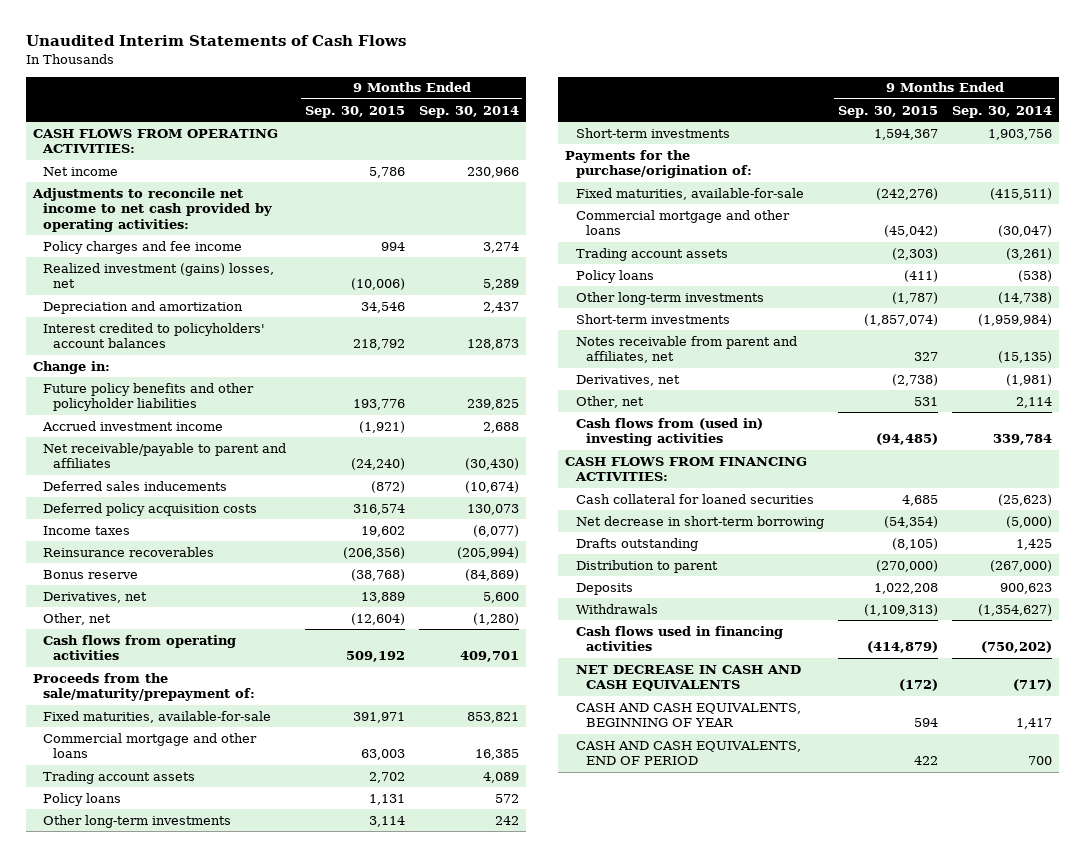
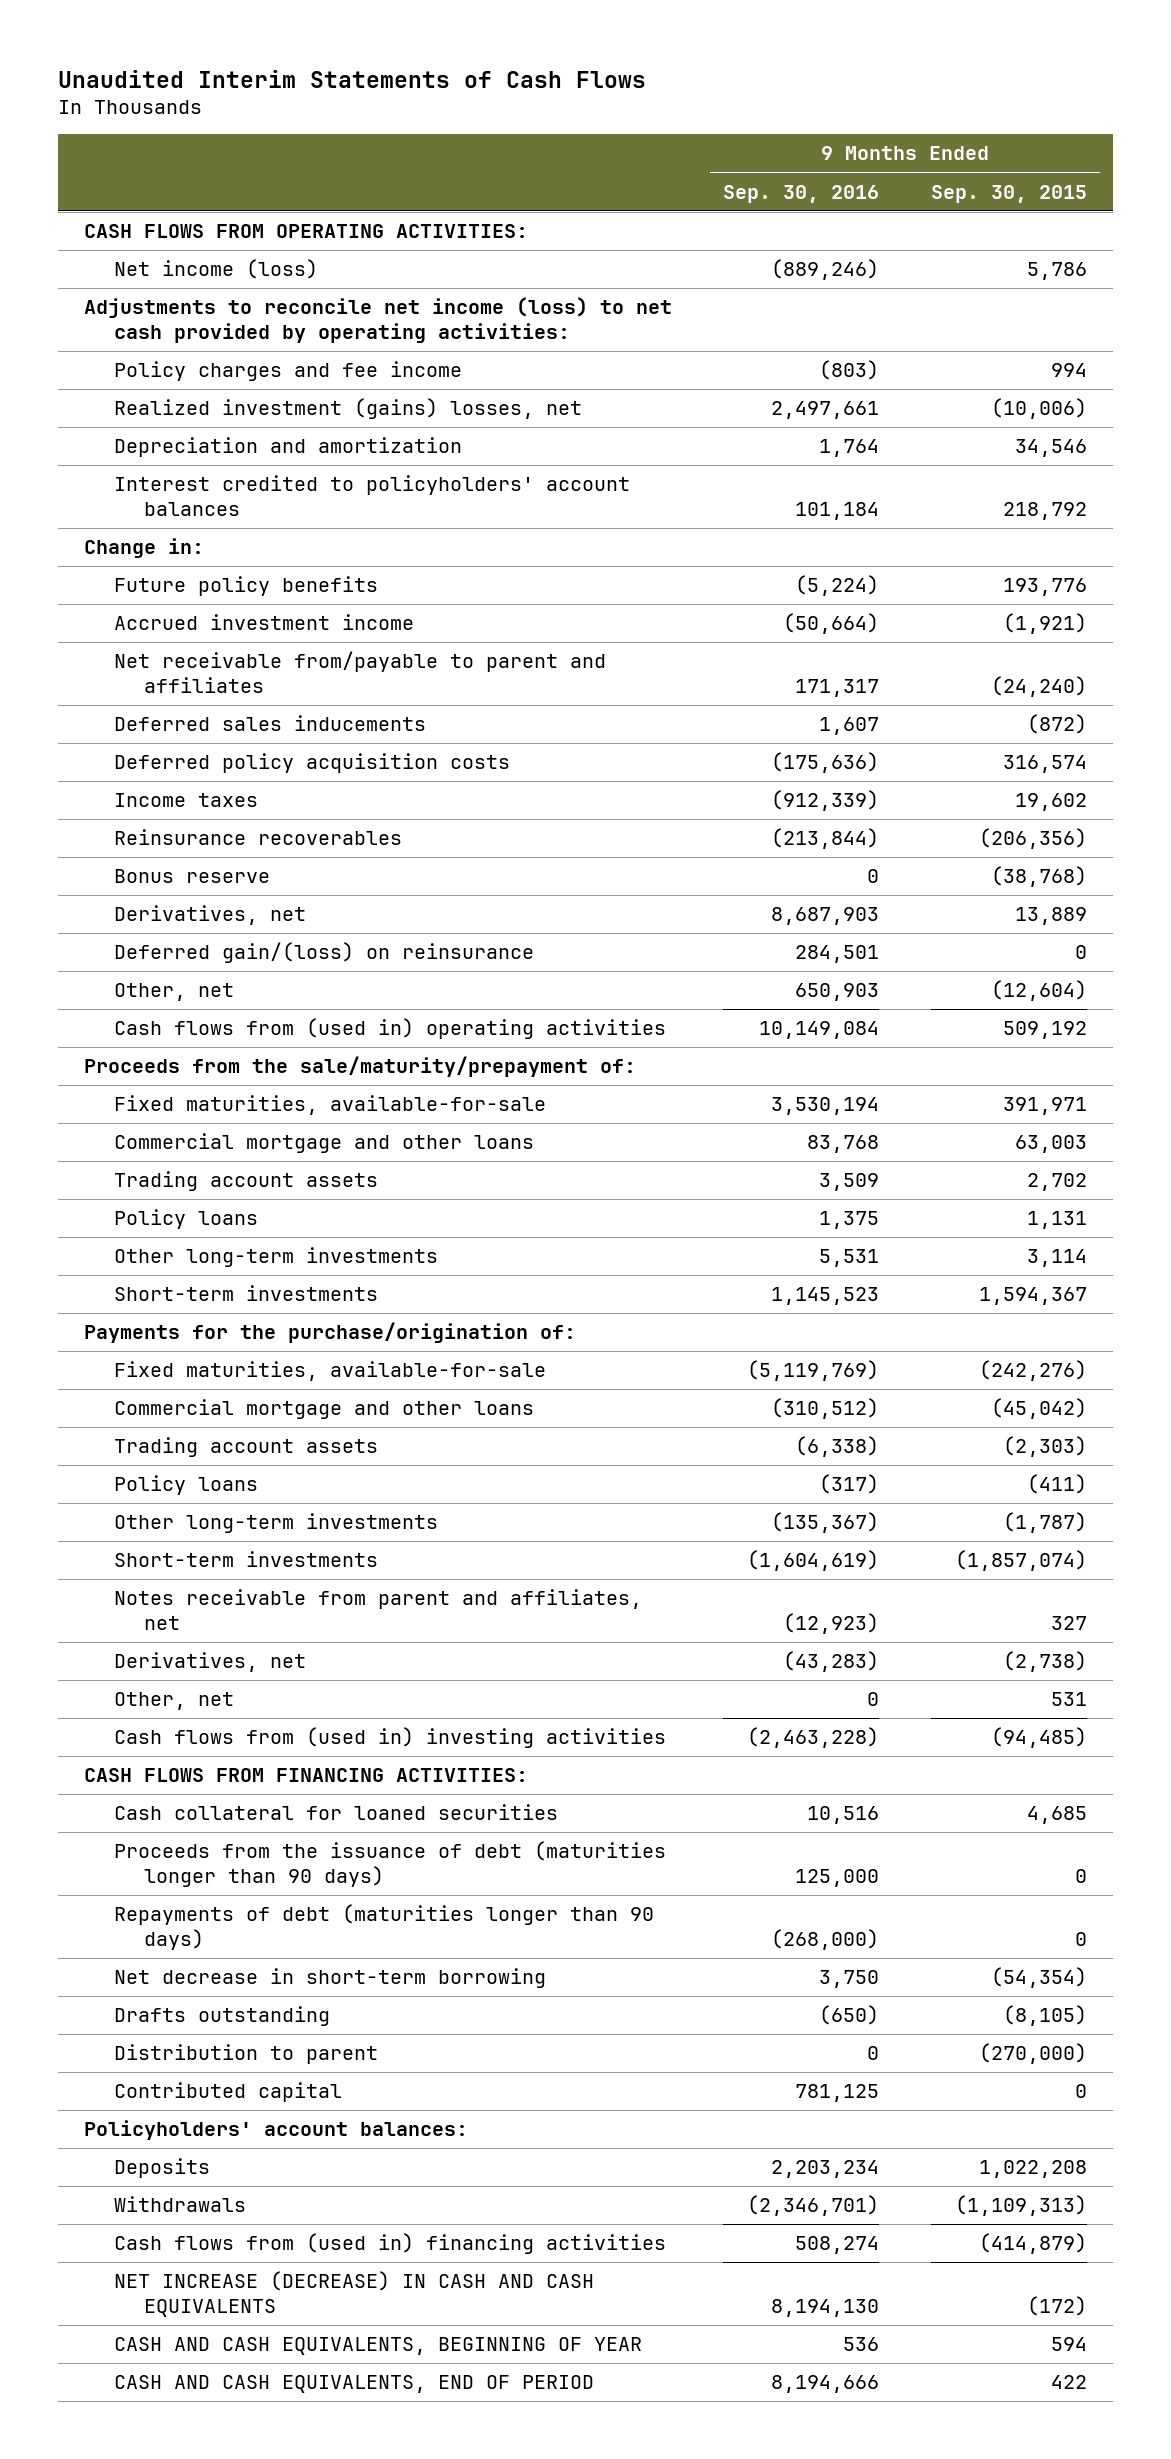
- | 9 Months Ended Sep. 30, 2015 | 9 Months Ended Sep. 30, 2014
+ | 9 Months Ended Sep. 30, 2016 | 9 Months Ended Sep. 30, 2015
- Net income | 5,786 | 230,966
- Adjustments to reconcile net income to net cash provided by operating activities:
+ Net income (loss) | (889,246) | 5,786
+ Adjustments to reconcile net income (loss) to net cash provided by operating activities:
- Future policy benefits and other policyholder liabilities | 193,776 | 239,825
+ Future policy benefits | (5,224) | 193,776
- Net receivable/payable to parent and affiliates | (24,240) | (30,430)
+ Net receivable from/payable to parent and affiliates | 171,317 | (24,240)
+ Deferred gain/(loss) on reinsurance | 284,501 | 0
- Cash flows from operating activities | 509,192 | 409,701
+ Cash flows from (used in) operating activities | 10,149,084 | 509,192
+ Proceeds from the issuance of debt (maturities longer than 90 days) | 125,000 | 0
+ Repayments of debt (maturities longer than 90 days) | (268,000) | 0
+ Contributed capital | 781,125 | 0
+ Policyholders' account balances:
- Cash flows used in financing activities | (414,879) | (750,202)
- NET DECREASE IN CASH AND CASH EQUIVALENTS | (172) | (717)
+ Cash flows from (used in) financing activities | 508,274 | (414,879)
+ NET INCREASE (DECREASE) IN CASH AND CASH EQUIVALENTS | 8,194,130 | (172)

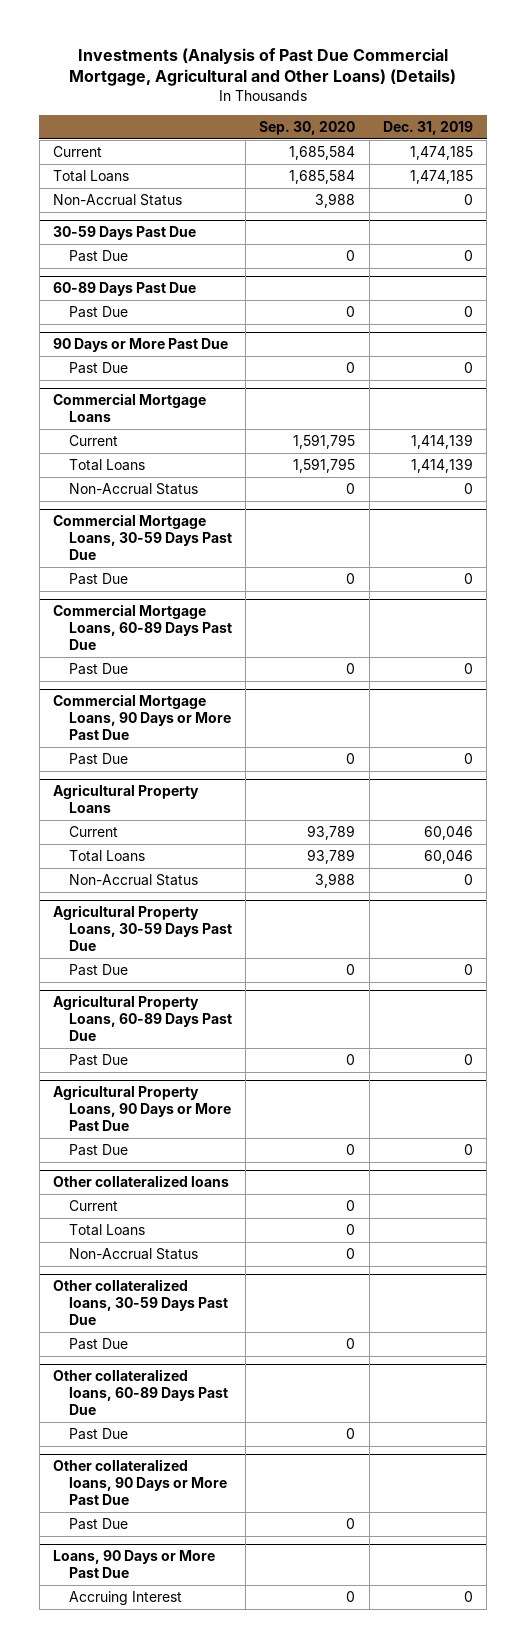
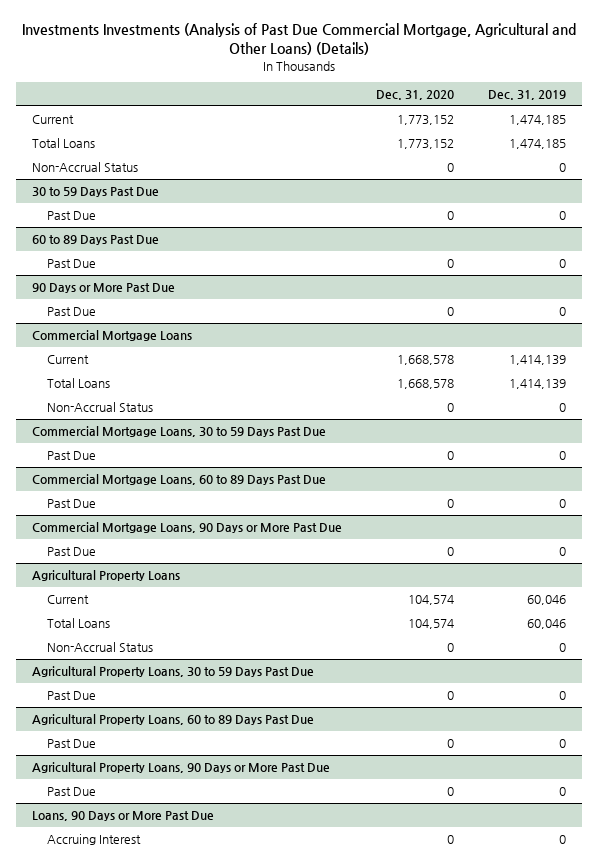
- Investments (Analysis of Past Due Commercial Mortgage, Agricultural and Other Loans) (Details)
+ Investments Investments (Analysis of Past Due Commercial Mortgage, Agricultural and Other Loans) (Details)
- | Sep. 30, 2020 | Dec. 31, 2019
+ | Dec. 31, 2020 | Dec. 31, 2019
- 30-59 Days Past Due
+ 30 to 59 Days Past Due
- 60-89 Days Past Due
+ 60 to 89 Days Past Due
- Commercial Mortgage Loans, 30-59 Days Past Due
+ Commercial Mortgage Loans, 30 to 59 Days Past Due
- Commercial Mortgage Loans, 60-89 Days Past Due
+ Commercial Mortgage Loans, 60 to 89 Days Past Due
- Agricultural Property Loans, 30-59 Days Past Due
+ Agricultural Property Loans, 30 to 59 Days Past Due
- Agricultural Property Loans, 60-89 Days Past Due
+ Agricultural Property Loans, 60 to 89 Days Past Due
- Other collateralized loans
- Current | 0 |
- Total Loans | 0 |
- Non-Accrual Status | 0 |
- Other collateralized loans, 30-59 Days Past Due
- Past Due | 0 |
- Other collateralized loans, 60-89 Days Past Due
- Past Due | 0 |
- Other collateralized loans, 90 Days or More Past Due
- Past Due | 0 |

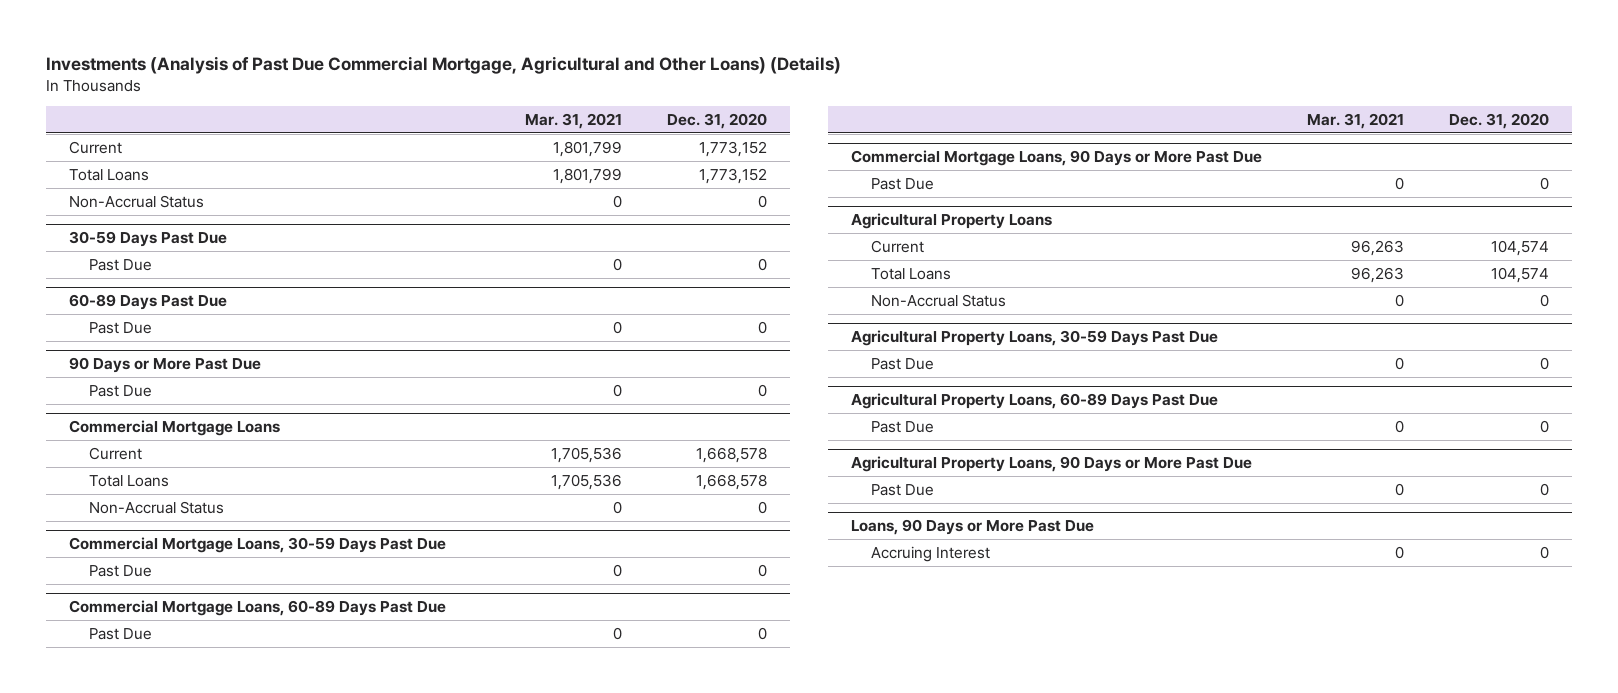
- Investments Investments (Analysis of Past Due Commercial Mortgage, Agricultural and Other Loans) (Details)
+ Investments (Analysis of Past Due Commercial Mortgage, Agricultural and Other Loans) (Details)
- | Dec. 31, 2020 | Dec. 31, 2019
+ | Mar. 31, 2021 | Dec. 31, 2020
- 30 to 59 Days Past Due
+ 30-59 Days Past Due
- 60 to 89 Days Past Due
+ 60-89 Days Past Due
- Commercial Mortgage Loans, 30 to 59 Days Past Due
+ Commercial Mortgage Loans, 30-59 Days Past Due
- Commercial Mortgage Loans, 60 to 89 Days Past Due
+ Commercial Mortgage Loans, 60-89 Days Past Due
- Agricultural Property Loans, 30 to 59 Days Past Due
+ Agricultural Property Loans, 30-59 Days Past Due
- Agricultural Property Loans, 60 to 89 Days Past Due
+ Agricultural Property Loans, 60-89 Days Past Due

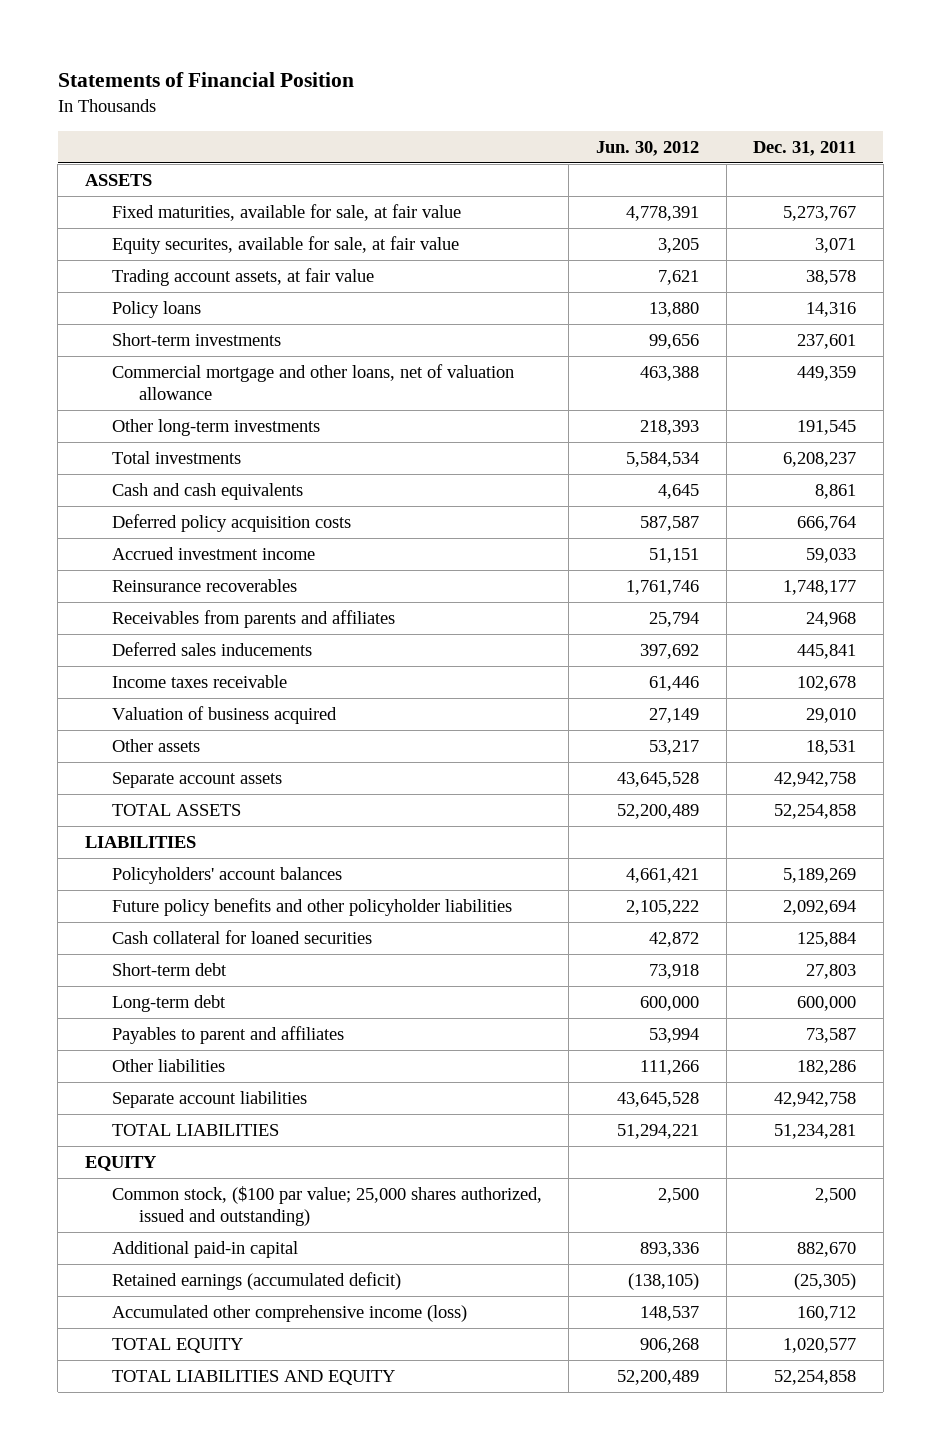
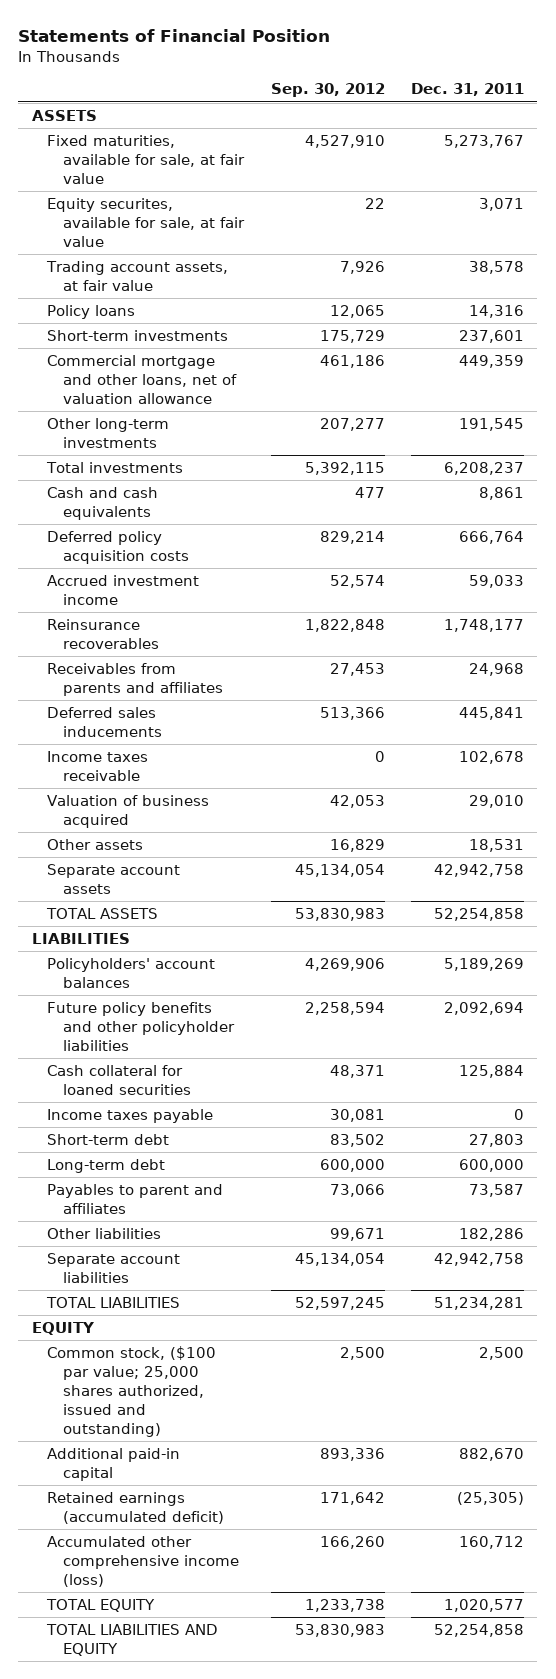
- | Jun. 30, 2012 | Dec. 31, 2011
+ | Sep. 30, 2012 | Dec. 31, 2011
+ Income taxes payable | 30,081 | 0

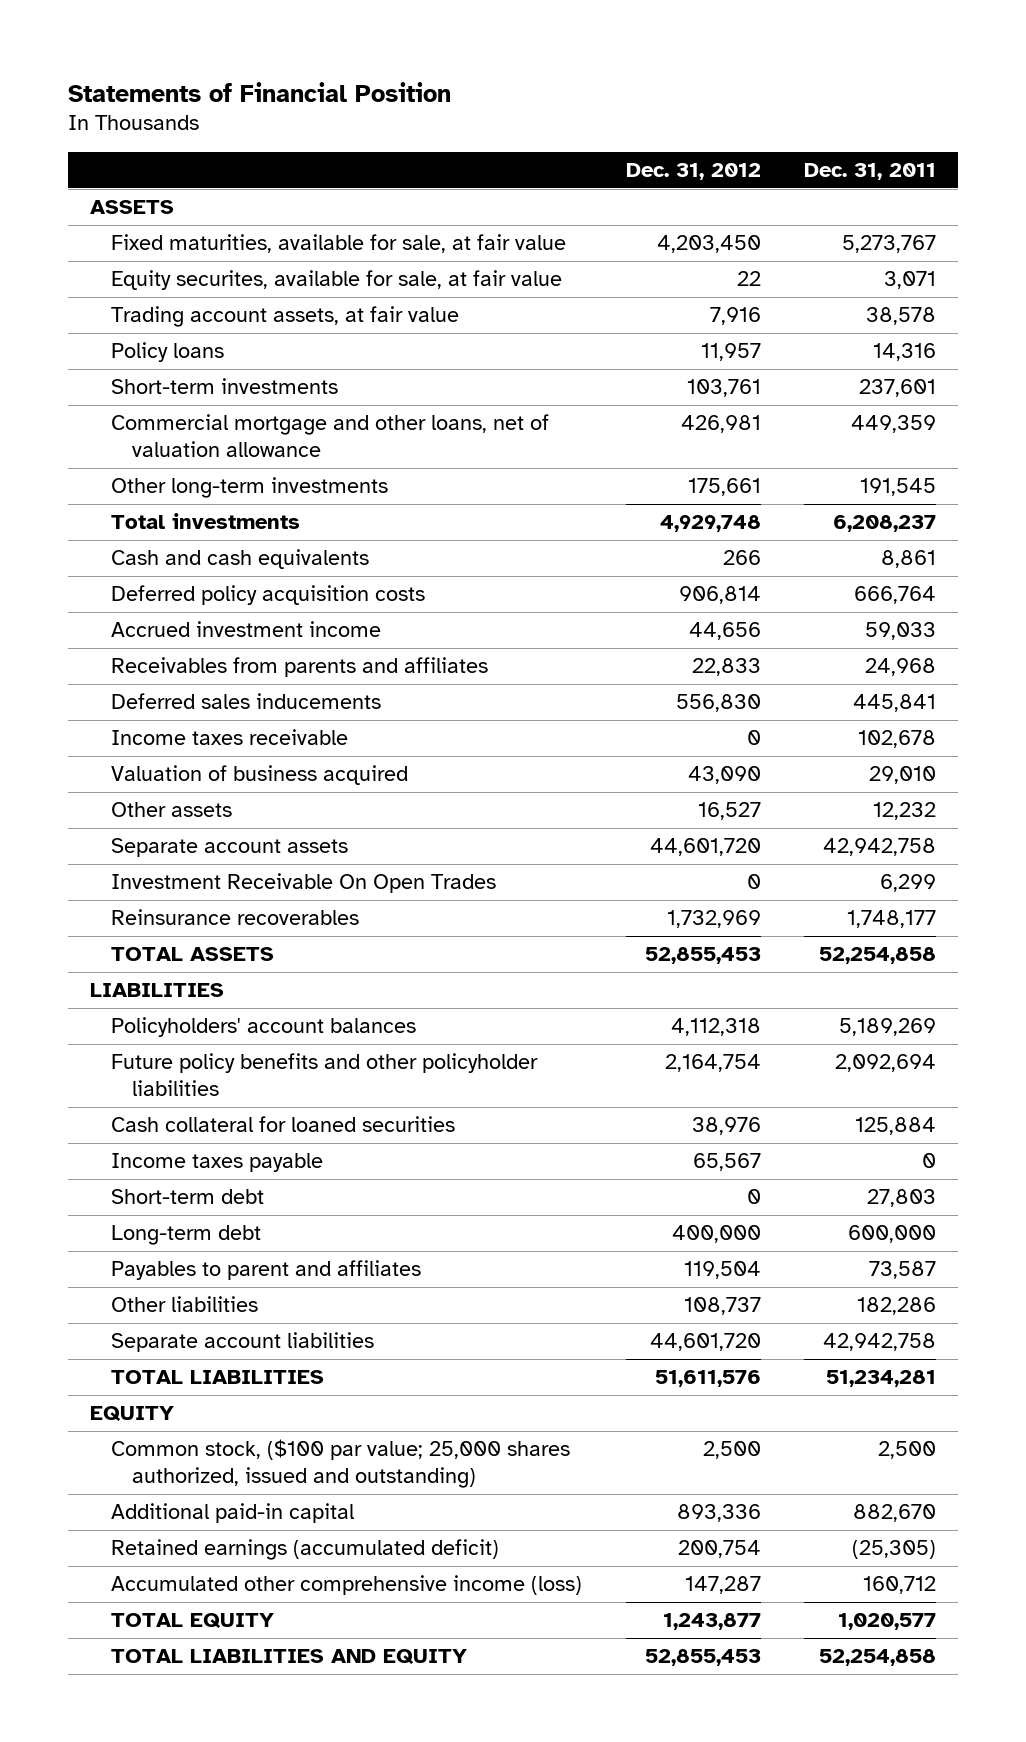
- | Sep. 30, 2012 | Dec. 31, 2011
+ | Dec. 31, 2012 | Dec. 31, 2011
- Other assets | 16,829 | 18,531
+ Other assets | 16,527 | 12,232
+ Investment Receivable On Open Trades | 0 | 6,299
moved down: Reinsurance recoverables | 1,732,969 | 1,748,177

